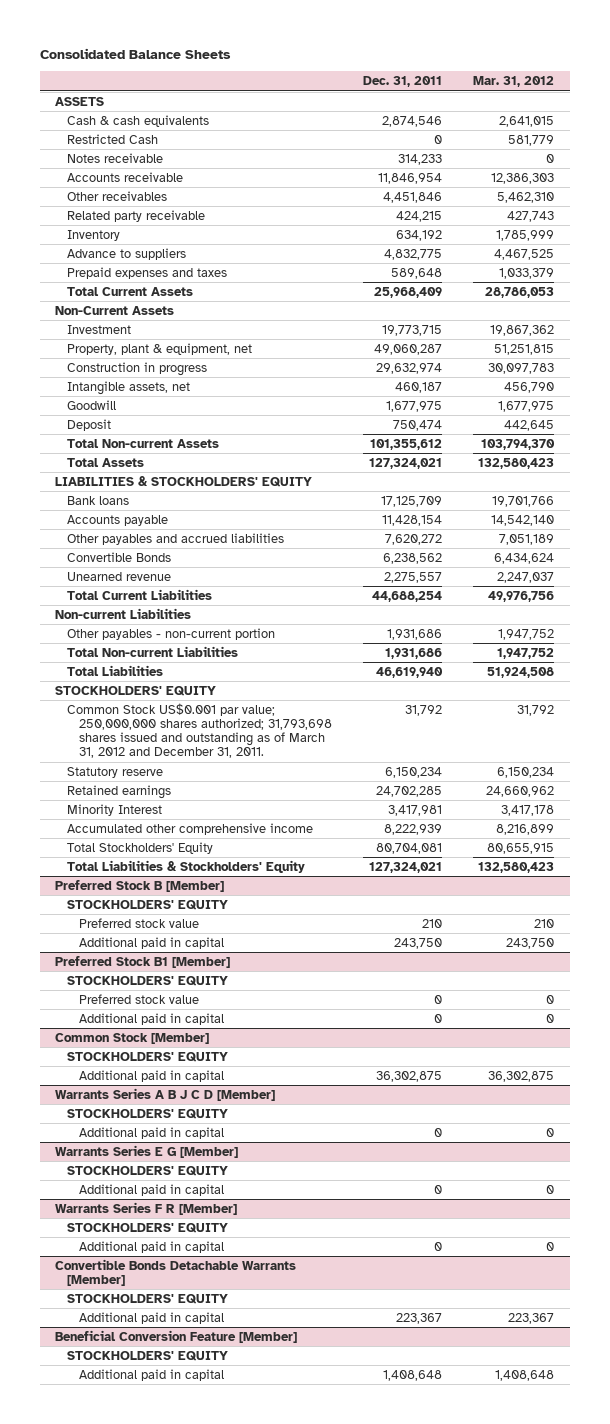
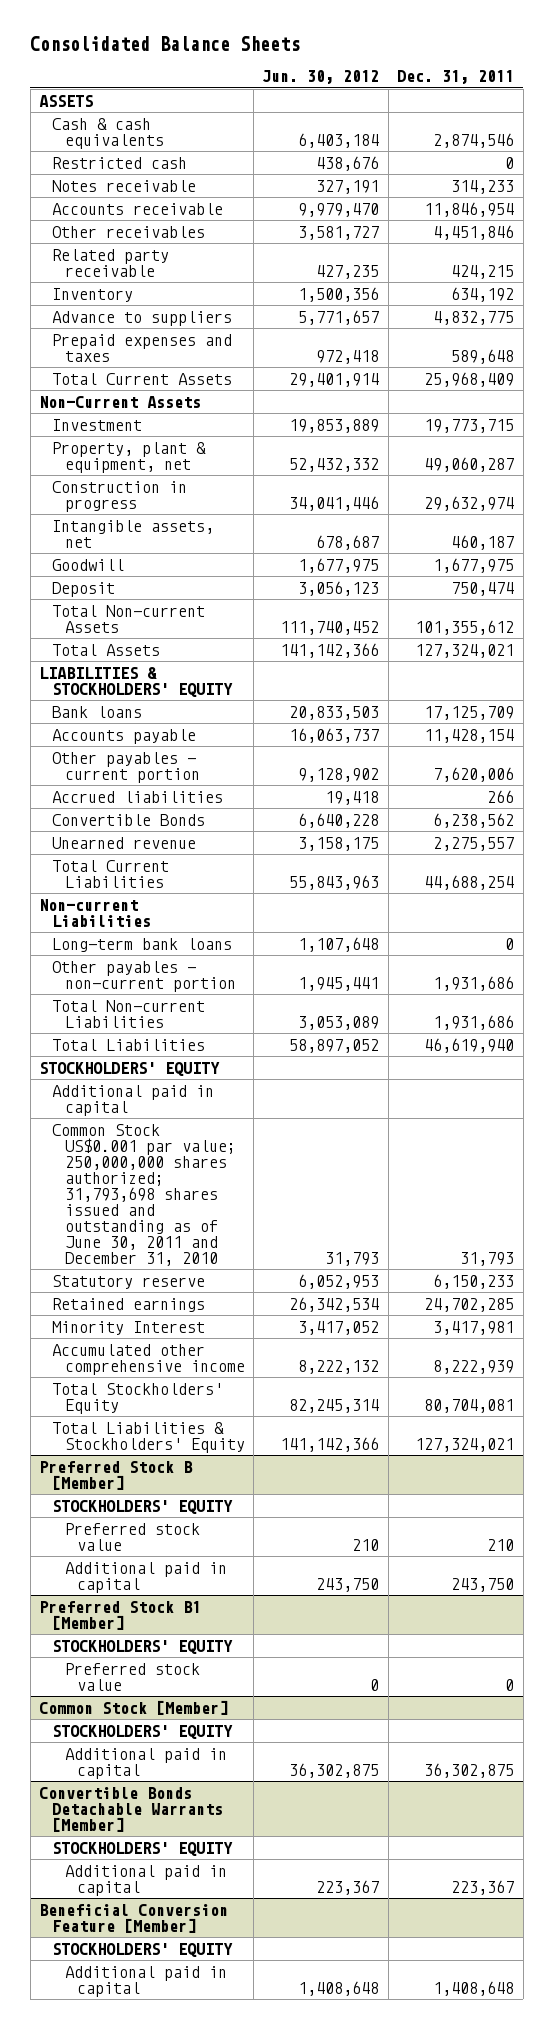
- | Dec. 31, 2011 | Mar. 31, 2012
+ | Jun. 30, 2012 | Dec. 31, 2011
- Restricted Cash | 0 | 581,779
+ Restricted cash | 438,676 | 0
- Other payables and accrued liabilities | 7,620,272 | 7,051,189
+ Other payables - current portion | 9,128,902 | 7,620,006
+ Accrued liabilities | 19,418 | 266
+ Long-term bank loans | 1,107,648 | 0
- Common Stock US$0.001 par value; 250,000,000 shares authorized; 31,793,698 shares issued and outstanding as of March 31, 2012 and December 31, 2011. | 31,792 | 31,792
- Statutory reserve | 6,150,234 | 6,150,234
+ Additional paid in capital
+ Common Stock US$0.001 par value; 250,000,000 shares authorized; 31,793,698 shares issued and outstanding as of June 30, 2011 and December 31, 2010 | 31,793 | 31,793
+ Statutory reserve | 6,052,953 | 6,150,233
@ Preferred Stock B1 [Member]
- Additional paid in capital | 0 | 0
- Warrants Series A B J C D [Member]
- STOCKHOLDERS' EQUITY
- Additional paid in capital | 0 | 0
- Warrants Series E G [Member]
- STOCKHOLDERS' EQUITY
- Additional paid in capital | 0 | 0
- Warrants Series F R [Member]
- STOCKHOLDERS' EQUITY
- Additional paid in capital | 0 | 0

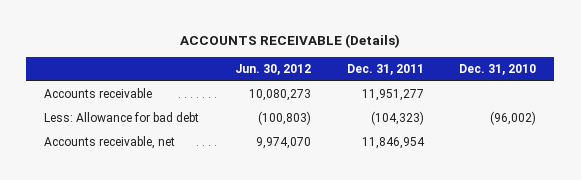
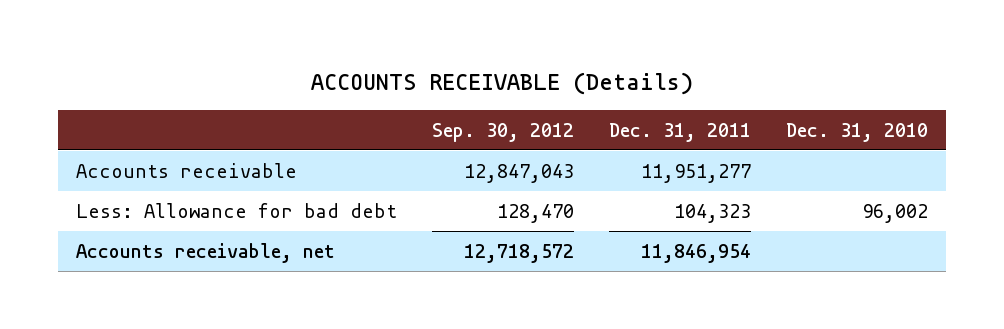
- | Jun. 30, 2012 | Dec. 31, 2011 | Dec. 31, 2010
+ | Sep. 30, 2012 | Dec. 31, 2011 | Dec. 31, 2010
- Less: Allowance for bad debt | (100,803) | (104,323) | (96,002)
+ Less: Allowance for bad debt | 128,470 | 104,323 | 96,002

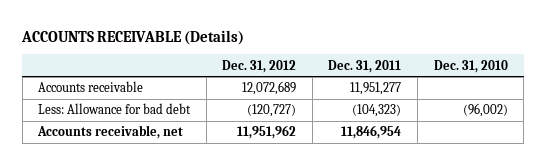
- | Sep. 30, 2012 | Dec. 31, 2011 | Dec. 31, 2010
+ | Dec. 31, 2012 | Dec. 31, 2011 | Dec. 31, 2010
- Less: Allowance for bad debt | 128,470 | 104,323 | 96,002
+ Less: Allowance for bad debt | (120,727) | (104,323) | (96,002)

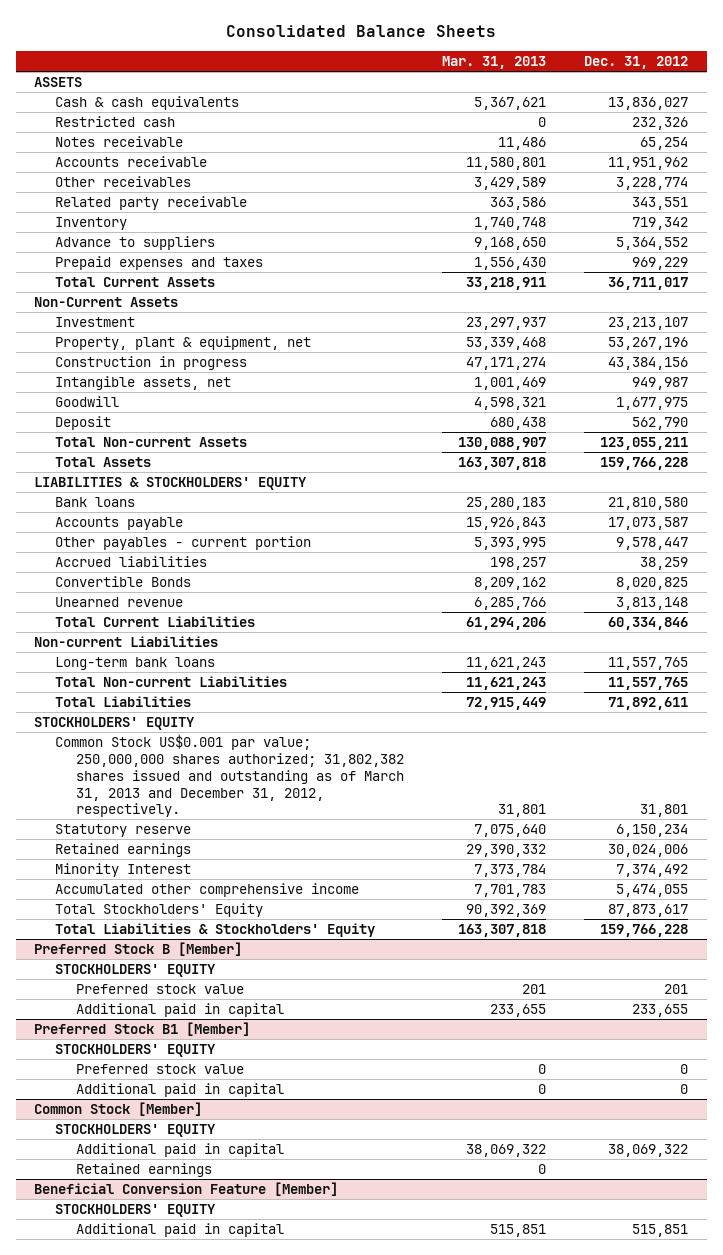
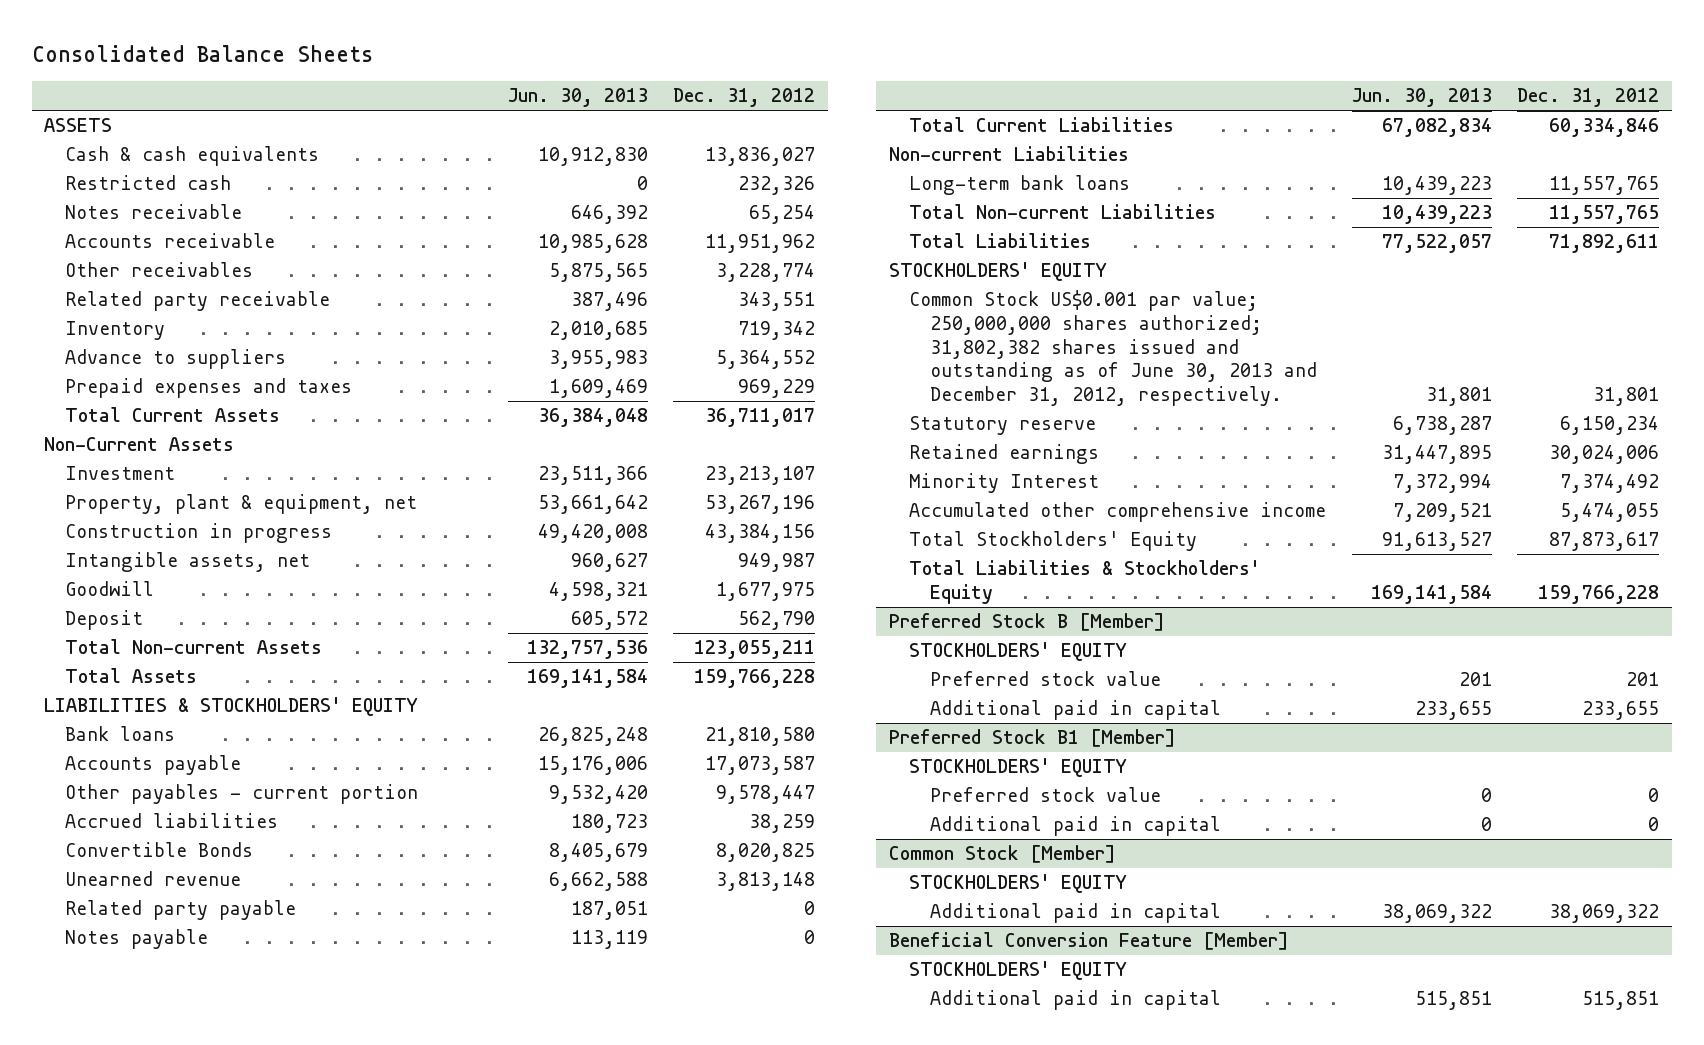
- | Mar. 31, 2013 | Dec. 31, 2012
+ | Jun. 30, 2013 | Dec. 31, 2012
+ Related party payable | 187,051 | 0
+ Notes payable | 113,119 | 0
- Common Stock US$0.001 par value; 250,000,000 shares authorized; 31,802,382 shares issued and outstanding as of March 31, 2013 and December 31, 2012, respectively. | 31,801 | 31,801
+ Common Stock US$0.001 par value; 250,000,000 shares authorized; 31,802,382 shares issued and outstanding as of June 30, 2013 and December 31, 2012, respectively. | 31,801 | 31,801
@ Common Stock [Member]
- Retained earnings | 0 |

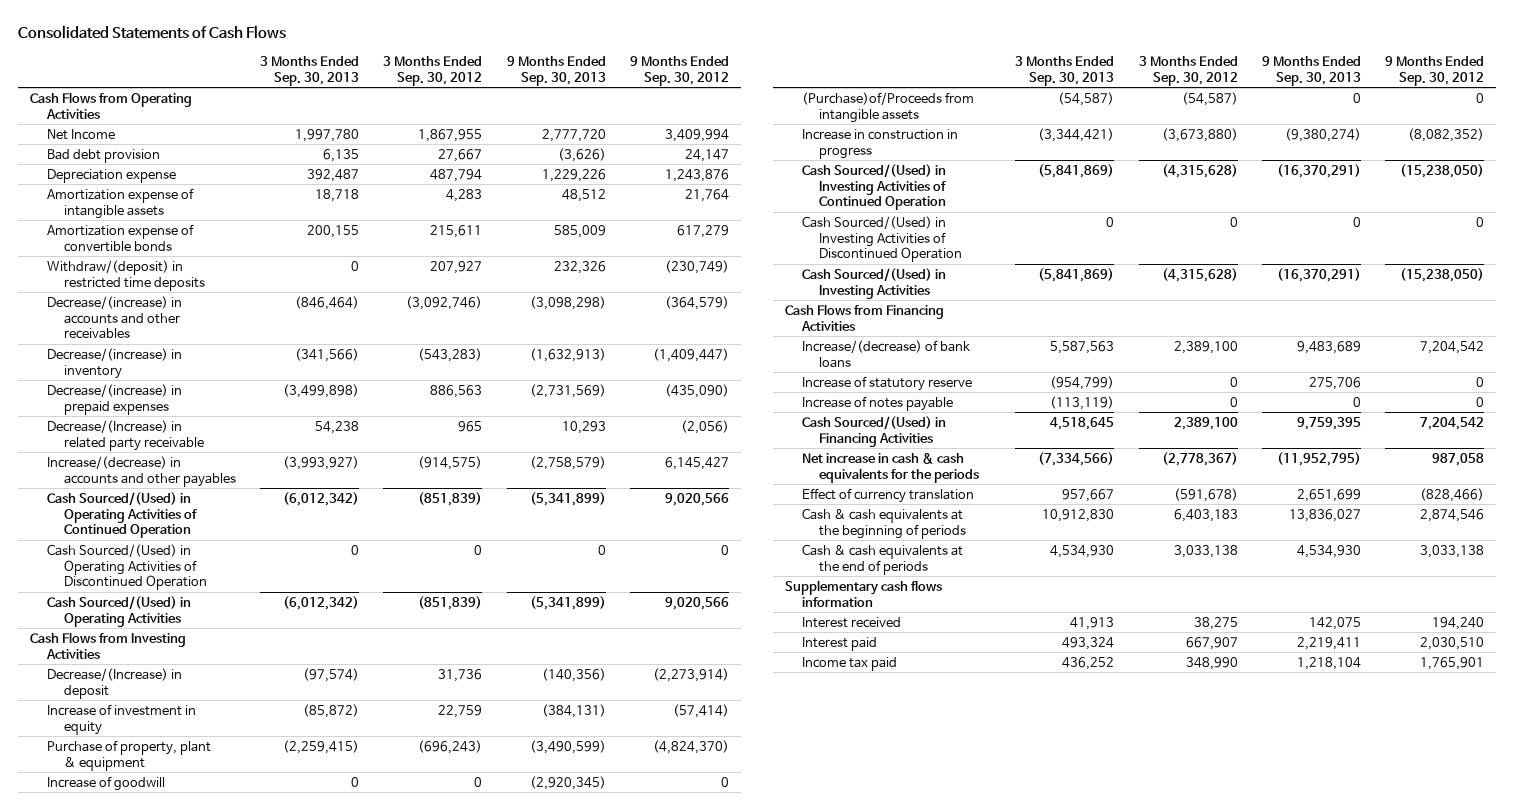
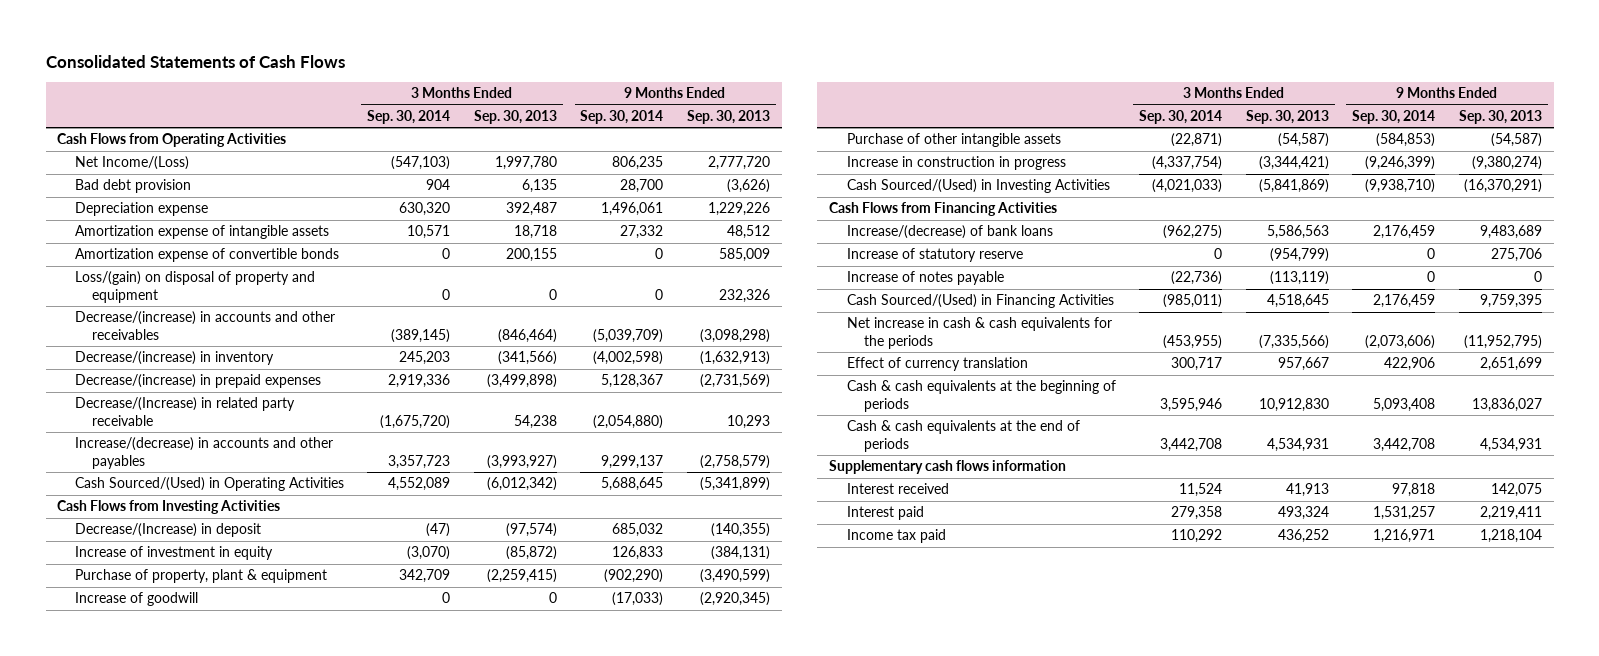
- | 3 Months Ended Sep. 30, 2013 | 3 Months Ended Sep. 30, 2012 | 9 Months Ended Sep. 30, 2013 | 9 Months Ended Sep. 30, 2012
+ | 3 Months Ended Sep. 30, 2014 | 3 Months Ended Sep. 30, 2013 | 9 Months Ended Sep. 30, 2014 | 9 Months Ended Sep. 30, 2013
- Net Income | 1,997,780 | 1,867,955 | 2,777,720 | 3,409,994
+ Net Income/(Loss) | (547,103) | 1,997,780 | 806,235 | 2,777,720
- Withdraw/(deposit) in restricted time deposits | 0 | 207,927 | 232,326 | (230,749)
+ Loss/(gain) on disposal of property and equipment | 0 | 0 | 0 | 232,326
- Cash Sourced/(Used) in Operating Activities of Continued Operation | (6,012,342) | (851,839) | (5,341,899) | 9,020,566
- Cash Sourced/(Used) in Operating Activities of Discontinued Operation | 0 | 0 | 0 | 0
- Decrease/(Increase) in deposit | (97,574) | 31,736 | (140,356) | (2,273,914)
+ Decrease/(Increase) in deposit | (47) | (97,574) | 685,032 | (140,355)
- (Purchase)of/Proceeds from intangible assets | (54,587) | (54,587) | 0 | 0
+ Purchase of other intangible assets | (22,871) | (54,587) | (584,853) | (54,587)
- Cash Sourced/(Used) in Investing Activities of Continued Operation | (5,841,869) | (4,315,628) | (16,370,291) | (15,238,050)
- Cash Sourced/(Used) in Investing Activities of Discontinued Operation | 0 | 0 | 0 | 0
- Increase/(decrease) of bank loans | 5,587,563 | 2,389,100 | 9,483,689 | 7,204,542
+ Increase/(decrease) of bank loans | (962,275) | 5,586,563 | 2,176,459 | 9,483,689
- Net increase in cash & cash equivalents for the periods | (7,334,566) | (2,778,367) | (11,952,795) | 987,058
+ Net increase in cash & cash equivalents for the periods | (453,955) | (7,335,566) | (2,073,606) | (11,952,795)
- Cash & cash equivalents at the end of periods | 4,534,930 | 3,033,138 | 4,534,930 | 3,033,138
+ Cash & cash equivalents at the end of periods | 3,442,708 | 4,534,931 | 3,442,708 | 4,534,931

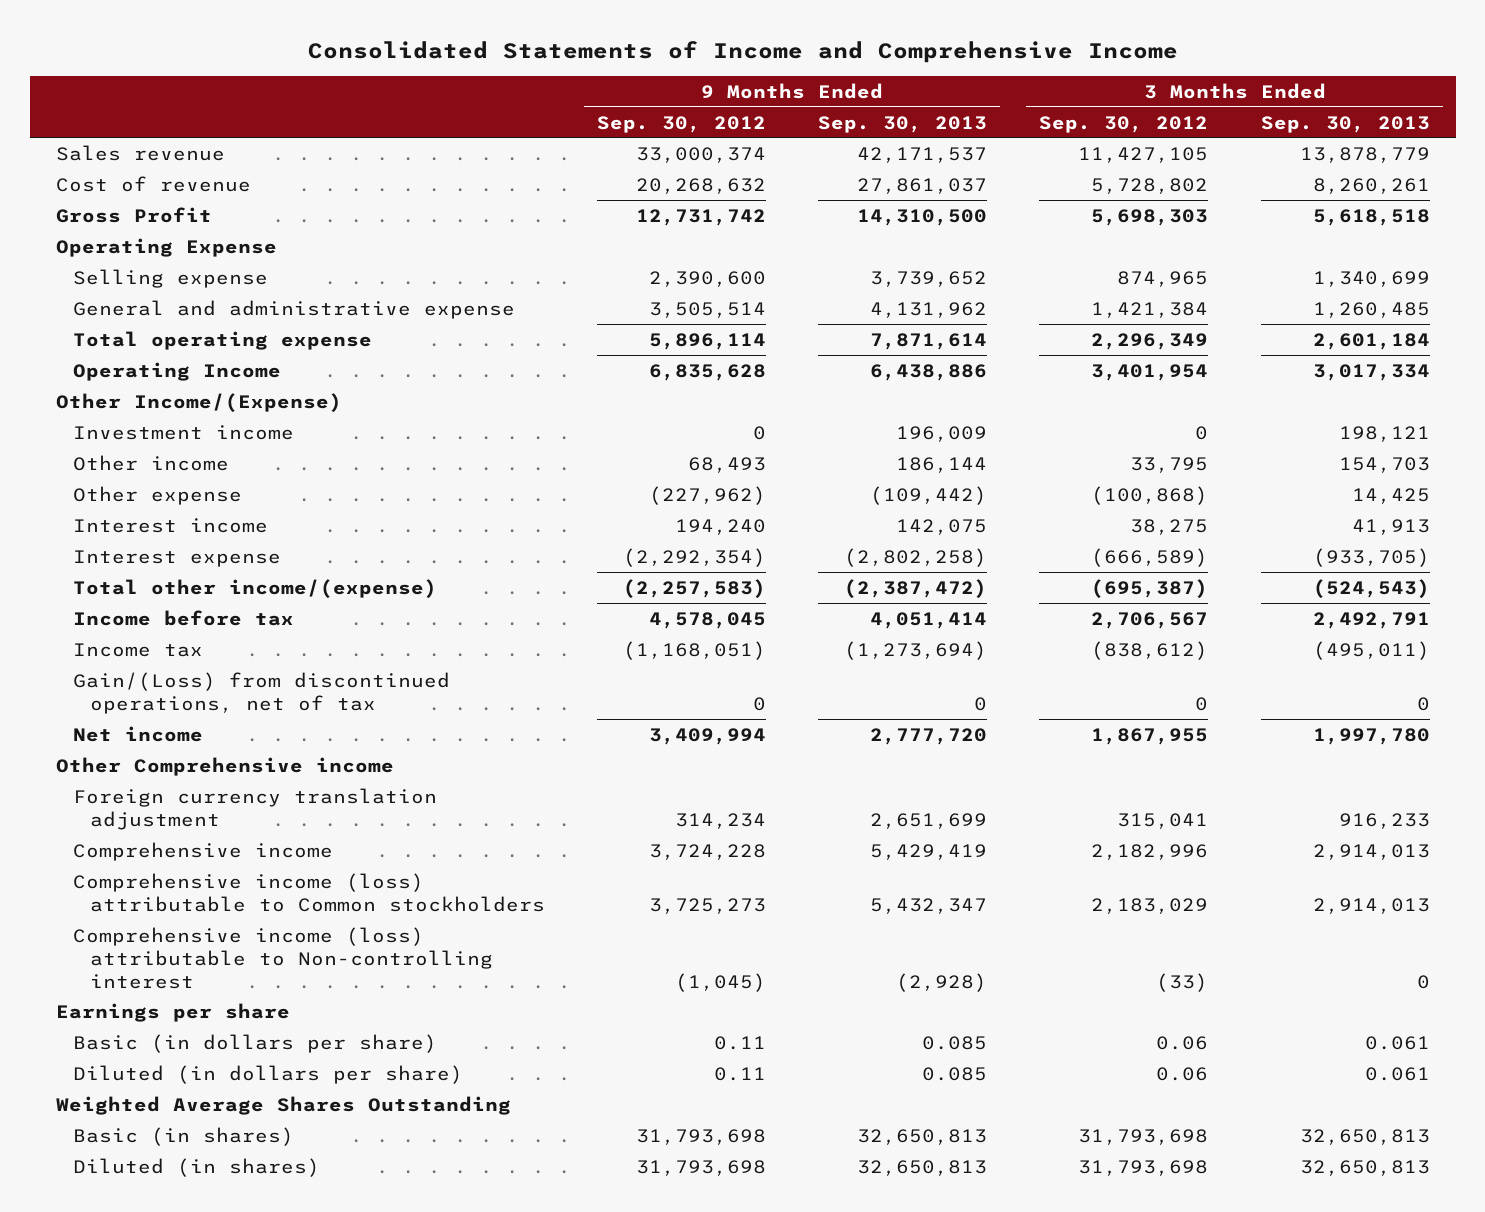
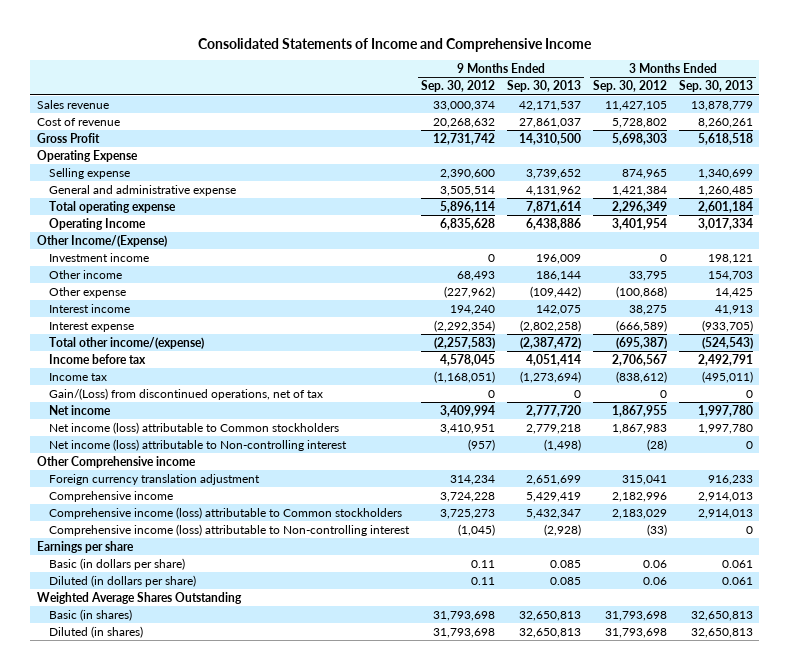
+ Net income (loss) attributable to Common stockholders | 3,410,951 | 2,779,218 | 1,867,983 | 1,997,780
+ Net income (loss) attributable to Non-controlling interest | (957) | (1,498) | (28) | 0

